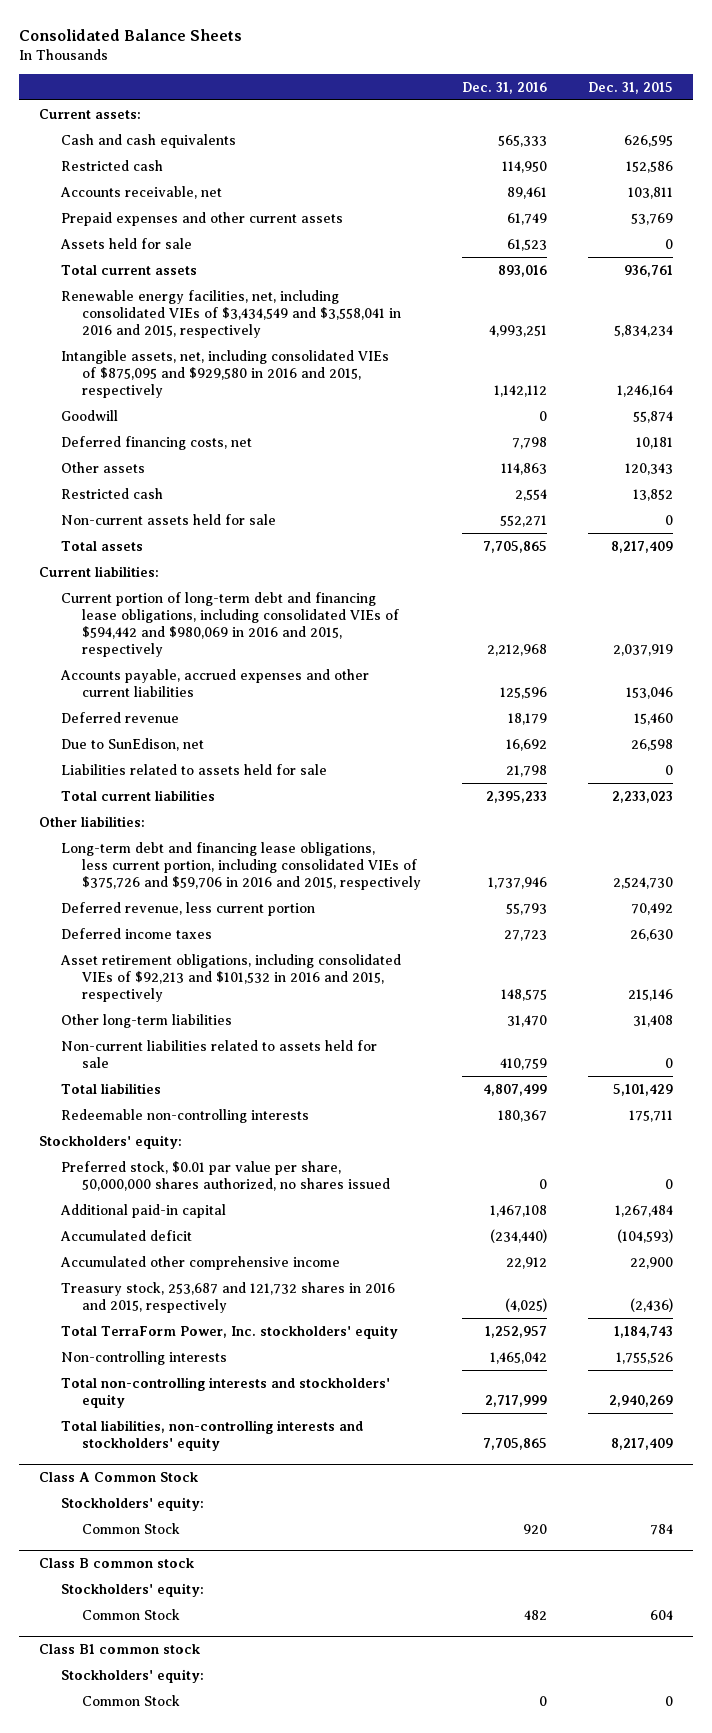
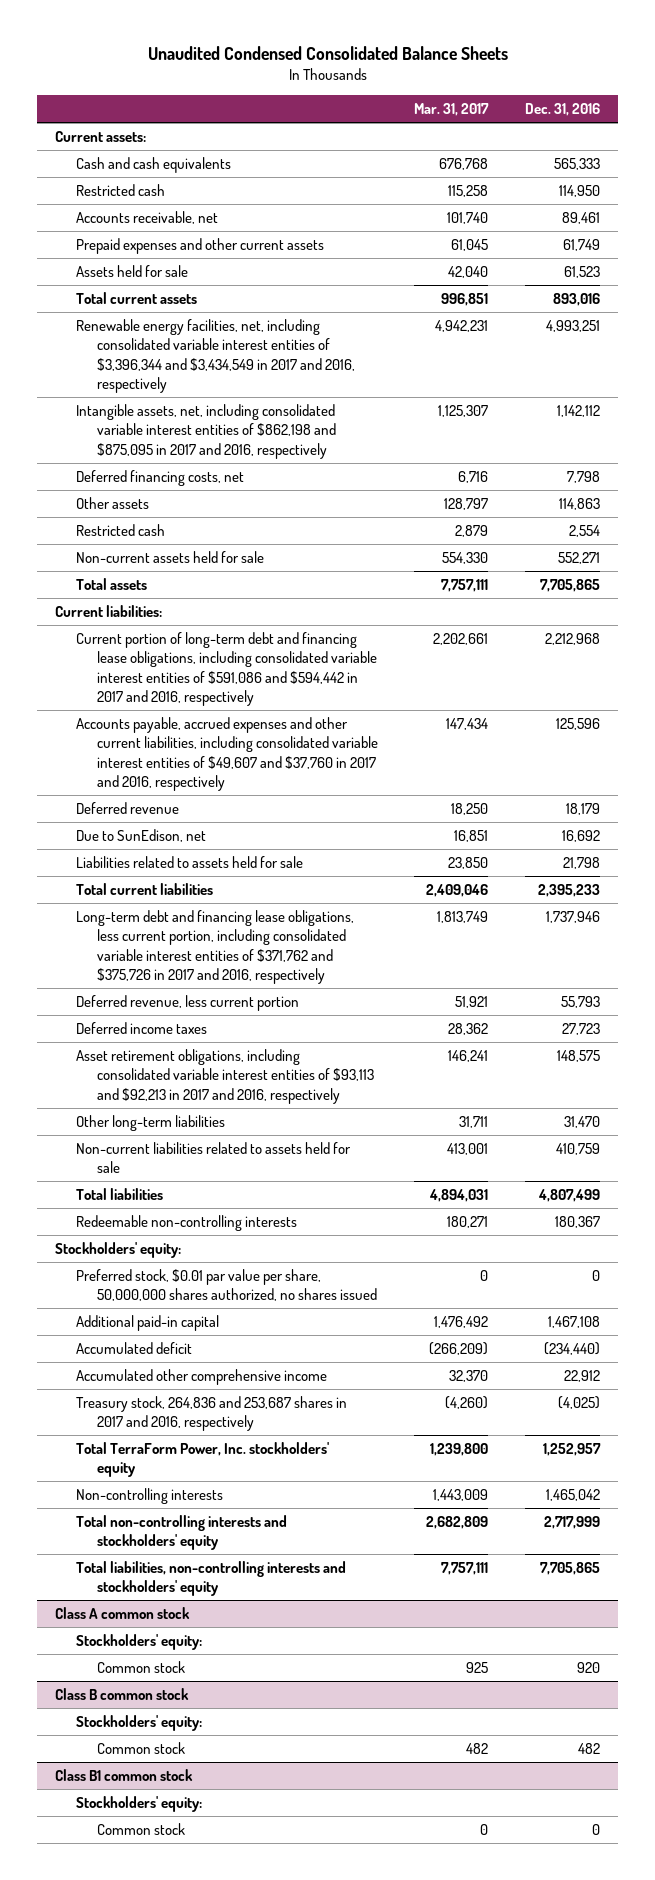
- Consolidated Balance Sheets
+ Unaudited Condensed Consolidated Balance Sheets
- | Dec. 31, 2016 | Dec. 31, 2015
+ | Mar. 31, 2017 | Dec. 31, 2016
- Renewable energy facilities, net, including consolidated VIEs of $3,434,549 and $3,558,041 in 2016 and 2015, respectively | 4,993,251 | 5,834,234
- Intangible assets, net, including consolidated VIEs of $875,095 and $929,580 in 2016 and 2015, respectively | 1,142,112 | 1,246,164
- Goodwill | 0 | 55,874
+ Renewable energy facilities, net, including consolidated variable interest entities of $3,396,344 and $3,434,549 in 2017 and 2016, respectively | 4,942,231 | 4,993,251
+ Intangible assets, net, including consolidated variable interest entities of $862,198 and $875,095 in 2017 and 2016, respectively | 1,125,307 | 1,142,112
- Current portion of long-term debt and financing lease obligations, including consolidated VIEs of $594,442 and $980,069 in 2016 and 2015, respectively | 2,212,968 | 2,037,919
- Accounts payable, accrued expenses and other current liabilities | 125,596 | 153,046
+ Current portion of long-term debt and financing lease obligations, including consolidated variable interest entities of $591,086 and $594,442 in 2017 and 2016, respectively | 2,202,661 | 2,212,968
+ Accounts payable, accrued expenses and other current liabilities, including consolidated variable interest entities of $49,607 and $37,760 in 2017 and 2016, respectively | 147,434 | 125,596
- Other liabilities:
- Long-term debt and financing lease obligations, less current portion, including consolidated VIEs of $375,726 and $59,706 in 2016 and 2015, respectively | 1,737,946 | 2,524,730
+ Long-term debt and financing lease obligations, less current portion, including consolidated variable interest entities of $371,762 and $375,726 in 2017 and 2016, respectively | 1,813,749 | 1,737,946
- Asset retirement obligations, including consolidated VIEs of $92,213 and $101,532 in 2016 and 2015, respectively | 148,575 | 215,146
+ Asset retirement obligations, including consolidated variable interest entities of $93,113 and $92,213 in 2017 and 2016, respectively | 146,241 | 148,575
- Treasury stock, 253,687 and 121,732 shares in 2016 and 2015, respectively | (4,025) | (2,436)
+ Treasury stock, 264,836 and 253,687 shares in 2017 and 2016, respectively | (4,260) | (4,025)
- Class A Common Stock
+ Class A common stock
- Common Stock | 920 | 784
+ Common stock | 925 | 920
@ Class B common stock
- Common Stock | 482 | 604
+ Common stock | 482 | 482
@ Class B1 common stock
- Common Stock | 0 | 0
+ Common stock | 0 | 0

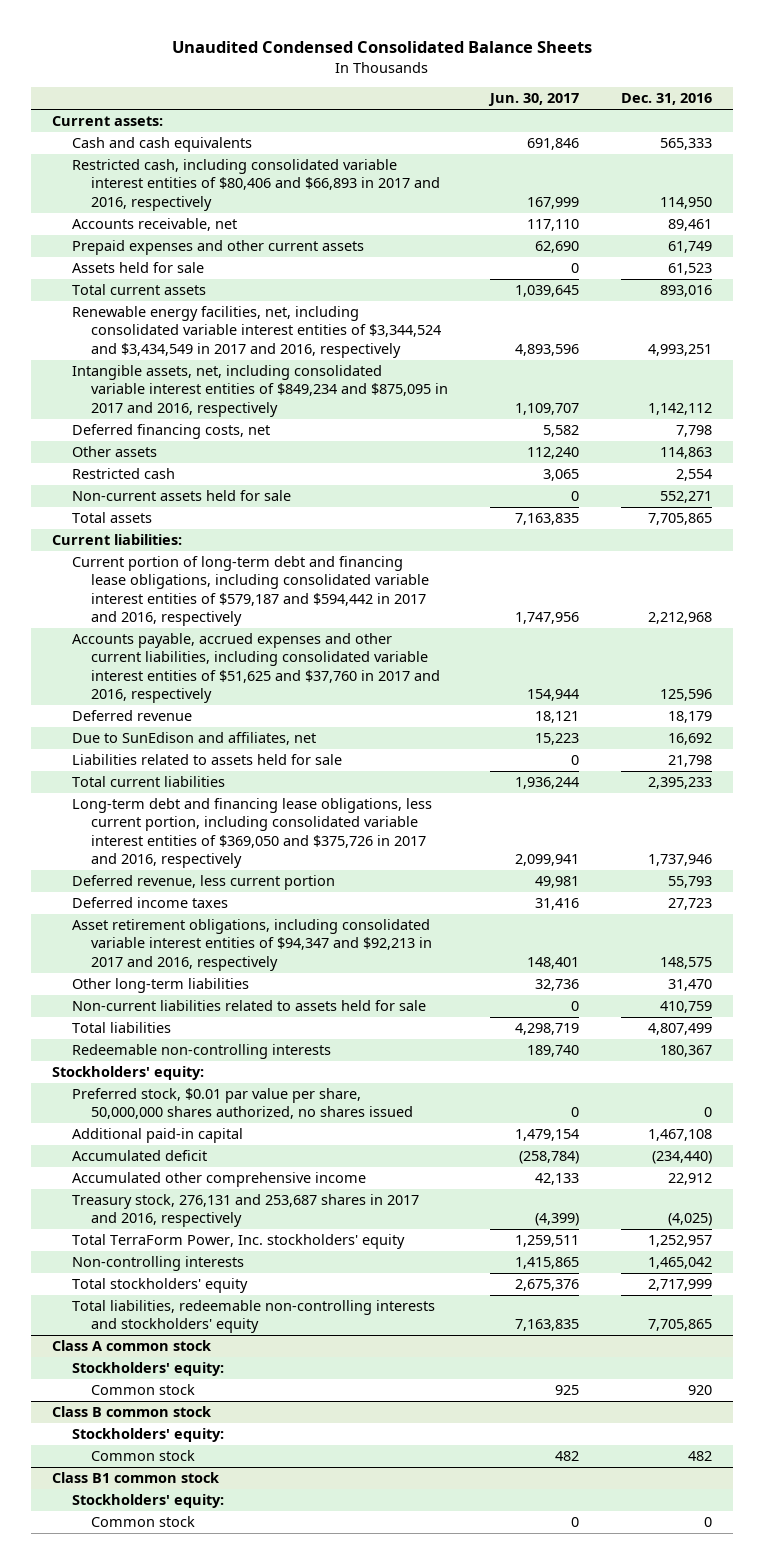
- | Mar. 31, 2017 | Dec. 31, 2016
+ | Jun. 30, 2017 | Dec. 31, 2016
- Restricted cash | 115,258 | 114,950
+ Restricted cash, including consolidated variable interest entities of $80,406 and $66,893 in 2017 and 2016, respectively | 167,999 | 114,950
- Renewable energy facilities, net, including consolidated variable interest entities of $3,396,344 and $3,434,549 in 2017 and 2016, respectively | 4,942,231 | 4,993,251
- Intangible assets, net, including consolidated variable interest entities of $862,198 and $875,095 in 2017 and 2016, respectively | 1,125,307 | 1,142,112
+ Renewable energy facilities, net, including consolidated variable interest entities of $3,344,524 and $3,434,549 in 2017 and 2016, respectively | 4,893,596 | 4,993,251
+ Intangible assets, net, including consolidated variable interest entities of $849,234 and $875,095 in 2017 and 2016, respectively | 1,109,707 | 1,142,112
- Current portion of long-term debt and financing lease obligations, including consolidated variable interest entities of $591,086 and $594,442 in 2017 and 2016, respectively | 2,202,661 | 2,212,968
- Accounts payable, accrued expenses and other current liabilities, including consolidated variable interest entities of $49,607 and $37,760 in 2017 and 2016, respectively | 147,434 | 125,596
+ Current portion of long-term debt and financing lease obligations, including consolidated variable interest entities of $579,187 and $594,442 in 2017 and 2016, respectively | 1,747,956 | 2,212,968
+ Accounts payable, accrued expenses and other current liabilities, including consolidated variable interest entities of $51,625 and $37,760 in 2017 and 2016, respectively | 154,944 | 125,596
- Due to SunEdison, net | 16,851 | 16,692
+ Due to SunEdison and affiliates, net | 15,223 | 16,692
- Long-term debt and financing lease obligations, less current portion, including consolidated variable interest entities of $371,762 and $375,726 in 2017 and 2016, respectively | 1,813,749 | 1,737,946
+ Long-term debt and financing lease obligations, less current portion, including consolidated variable interest entities of $369,050 and $375,726 in 2017 and 2016, respectively | 2,099,941 | 1,737,946
- Asset retirement obligations, including consolidated variable interest entities of $93,113 and $92,213 in 2017 and 2016, respectively | 146,241 | 148,575
+ Asset retirement obligations, including consolidated variable interest entities of $94,347 and $92,213 in 2017 and 2016, respectively | 148,401 | 148,575
- Treasury stock, 264,836 and 253,687 shares in 2017 and 2016, respectively | (4,260) | (4,025)
+ Treasury stock, 276,131 and 253,687 shares in 2017 and 2016, respectively | (4,399) | (4,025)
- Total non-controlling interests and stockholders' equity | 2,682,809 | 2,717,999
- Total liabilities, non-controlling interests and stockholders' equity | 7,757,111 | 7,705,865
+ Total stockholders' equity | 2,675,376 | 2,717,999
+ Total liabilities, redeemable non-controlling interests and stockholders' equity | 7,163,835 | 7,705,865

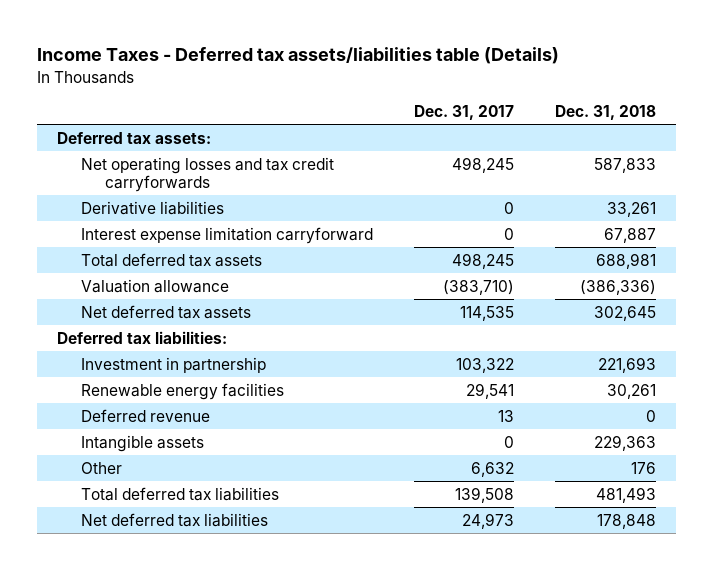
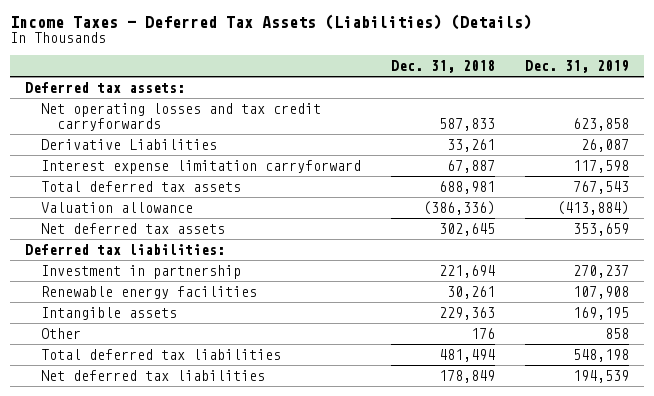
- Income Taxes - Deferred tax assets/liabilities table (Details)
+ Income Taxes - Deferred Tax Assets (Liabilities) (Details)
- | Dec. 31, 2017 | Dec. 31, 2018
+ | Dec. 31, 2018 | Dec. 31, 2019
- Derivative liabilities | 0 | 33,261
+ Derivative Liabilities | 33,261 | 26,087
- Investment in partnership | 103,322 | 221,693
+ Investment in partnership | 221,694 | 270,237
- Deferred revenue | 13 | 0
- Total deferred tax liabilities | 139,508 | 481,493
- Net deferred tax liabilities | 24,973 | 178,848
+ Total deferred tax liabilities | 481,494 | 548,198
+ Net deferred tax liabilities | 178,849 | 194,539

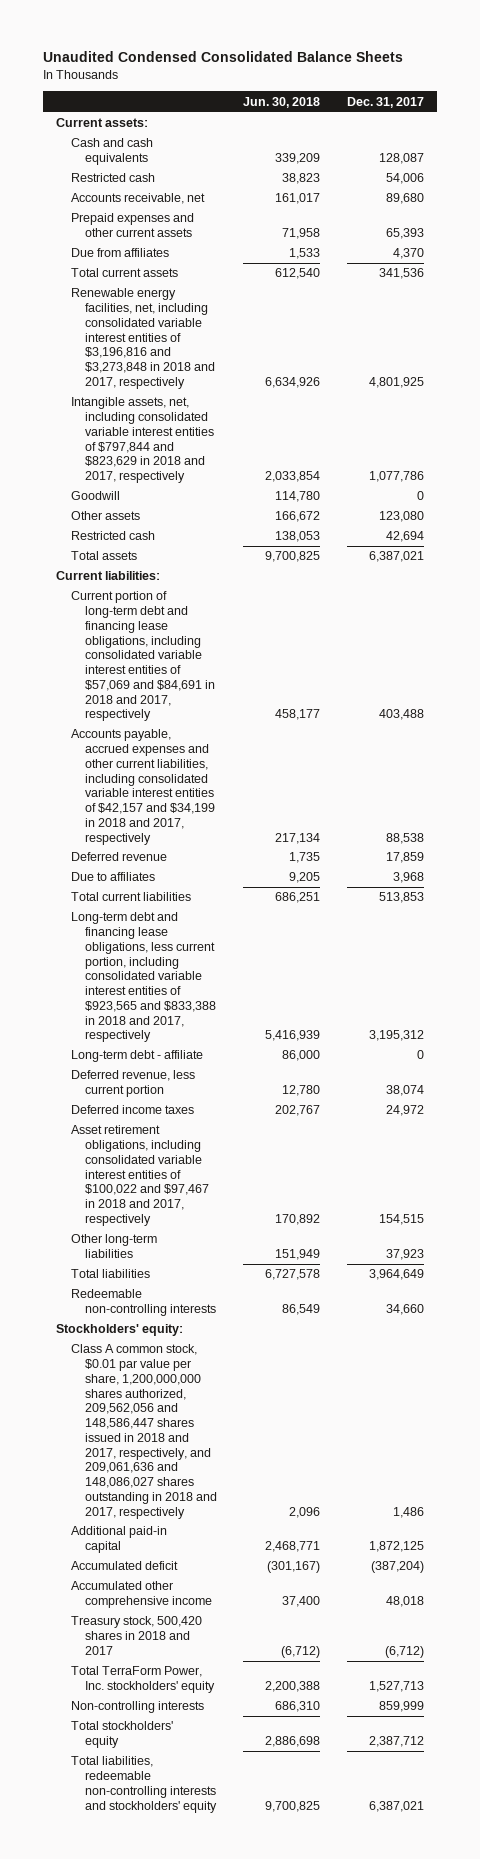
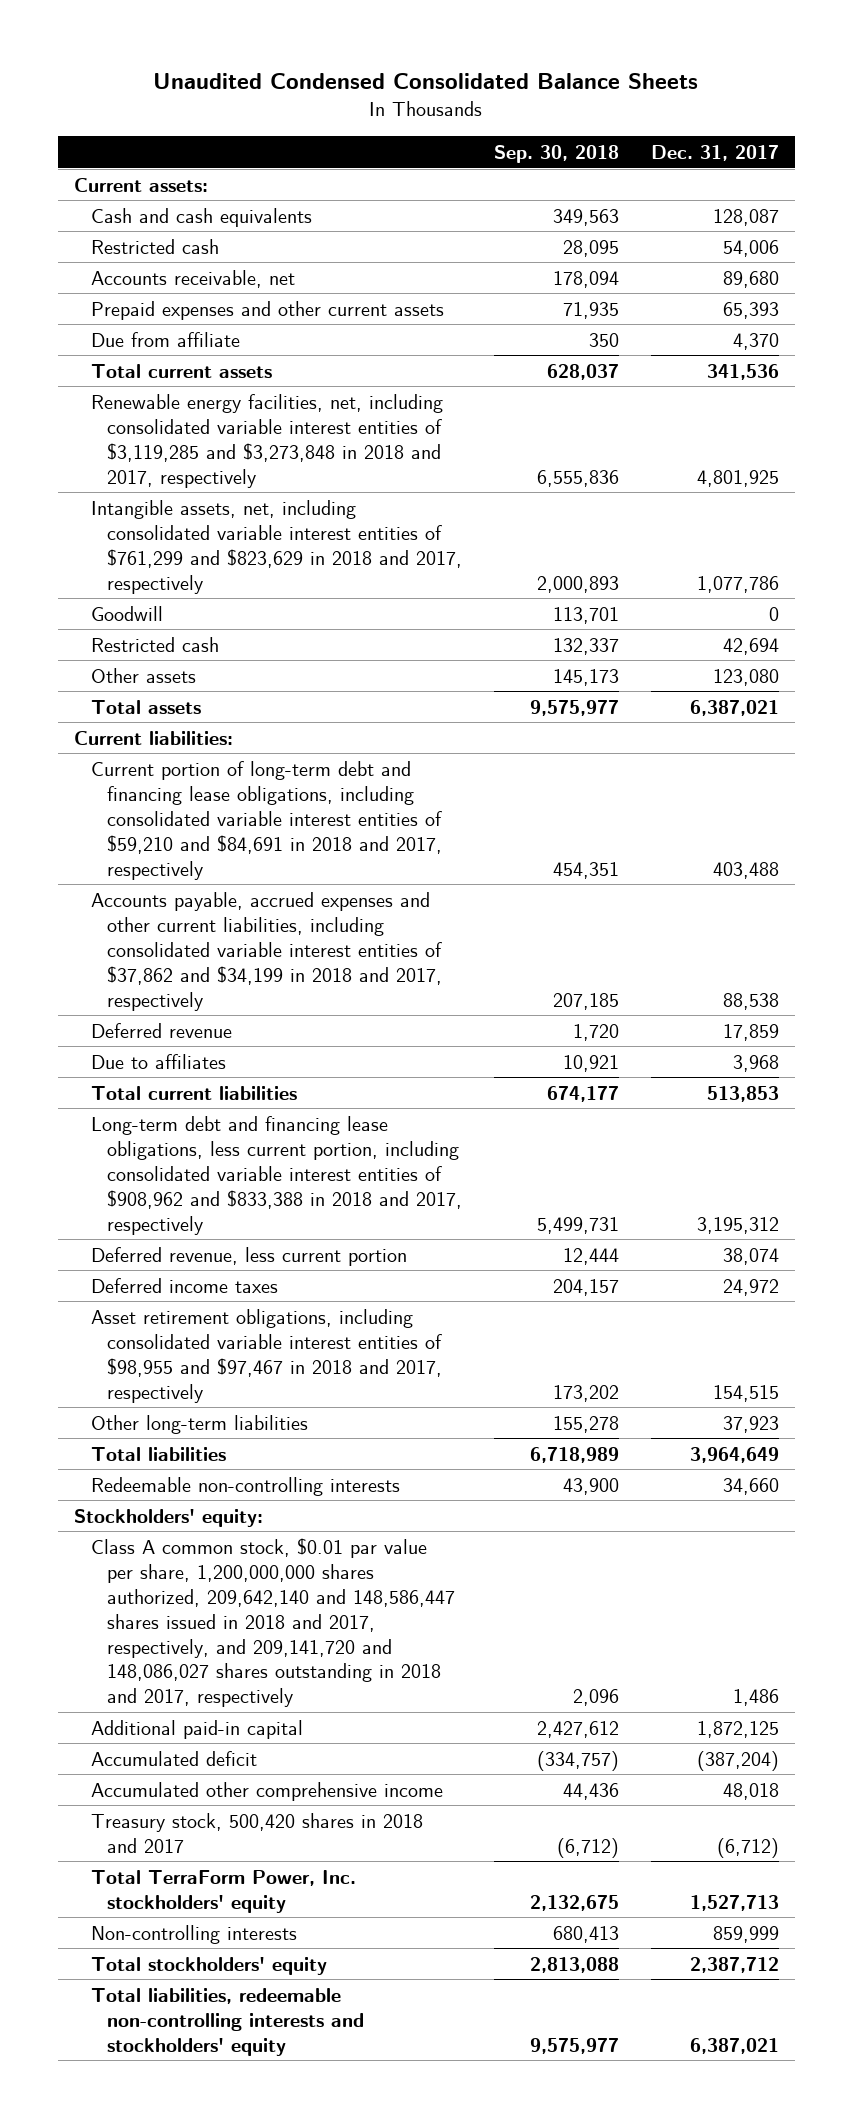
- | Jun. 30, 2018 | Dec. 31, 2017
+ | Sep. 30, 2018 | Dec. 31, 2017
- Due from affiliates | 1,533 | 4,370
+ Due from affiliate | 350 | 4,370
- Renewable energy facilities, net, including consolidated variable interest entities of $3,196,816 and $3,273,848 in 2018 and 2017, respectively | 6,634,926 | 4,801,925
- Intangible assets, net, including consolidated variable interest entities of $797,844 and $823,629 in 2018 and 2017, respectively | 2,033,854 | 1,077,786
+ Renewable energy facilities, net, including consolidated variable interest entities of $3,119,285 and $3,273,848 in 2018 and 2017, respectively | 6,555,836 | 4,801,925
+ Intangible assets, net, including consolidated variable interest entities of $761,299 and $823,629 in 2018 and 2017, respectively | 2,000,893 | 1,077,786
moved down: Other assets | 145,173 | 123,080
- Current portion of long-term debt and financing lease obligations, including consolidated variable interest entities of $57,069 and $84,691 in 2018 and 2017, respectively | 458,177 | 403,488
- Accounts payable, accrued expenses and other current liabilities, including consolidated variable interest entities of $42,157 and $34,199 in 2018 and 2017, respectively | 217,134 | 88,538
+ Current portion of long-term debt and financing lease obligations, including consolidated variable interest entities of $59,210 and $84,691 in 2018 and 2017, respectively | 454,351 | 403,488
+ Accounts payable, accrued expenses and other current liabilities, including consolidated variable interest entities of $37,862 and $34,199 in 2018 and 2017, respectively | 207,185 | 88,538
- Long-term debt and financing lease obligations, less current portion, including consolidated variable interest entities of $923,565 and $833,388 in 2018 and 2017, respectively | 5,416,939 | 3,195,312
- Long-term debt - affiliate | 86,000 | 0
+ Long-term debt and financing lease obligations, less current portion, including consolidated variable interest entities of $908,962 and $833,388 in 2018 and 2017, respectively | 5,499,731 | 3,195,312
- Asset retirement obligations, including consolidated variable interest entities of $100,022 and $97,467 in 2018 and 2017, respectively | 170,892 | 154,515
+ Asset retirement obligations, including consolidated variable interest entities of $98,955 and $97,467 in 2018 and 2017, respectively | 173,202 | 154,515
- Class A common stock, $0.01 par value per share, 1,200,000,000 shares authorized, 209,562,056 and 148,586,447 shares issued in 2018 and 2017, respectively, and 209,061,636 and 148,086,027 shares outstanding in 2018 and 2017, respectively | 2,096 | 1,486
+ Class A common stock, $0.01 par value per share, 1,200,000,000 shares authorized, 209,642,140 and 148,586,447 shares issued in 2018 and 2017, respectively, and 209,141,720 and 148,086,027 shares outstanding in 2018 and 2017, respectively | 2,096 | 1,486

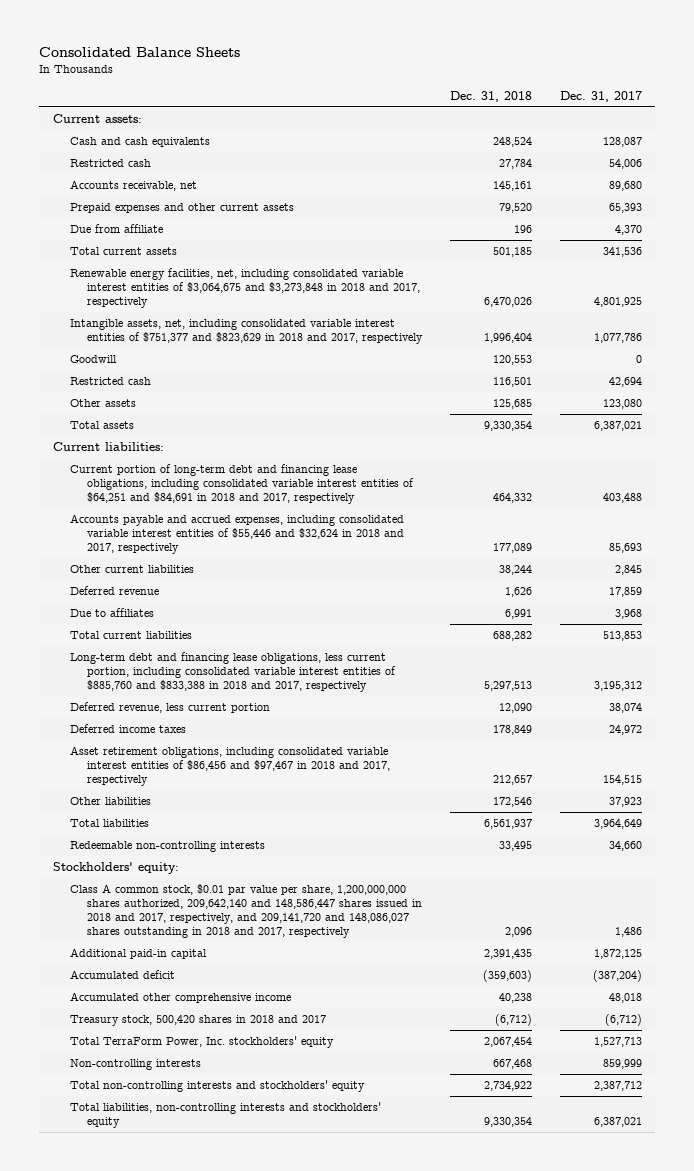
- Unaudited Condensed Consolidated Balance Sheets
+ Consolidated Balance Sheets
- | Sep. 30, 2018 | Dec. 31, 2017
+ | Dec. 31, 2018 | Dec. 31, 2017
- Renewable energy facilities, net, including consolidated variable interest entities of $3,119,285 and $3,273,848 in 2018 and 2017, respectively | 6,555,836 | 4,801,925
- Intangible assets, net, including consolidated variable interest entities of $761,299 and $823,629 in 2018 and 2017, respectively | 2,000,893 | 1,077,786
+ Renewable energy facilities, net, including consolidated variable interest entities of $3,064,675 and $3,273,848 in 2018 and 2017, respectively | 6,470,026 | 4,801,925
+ Intangible assets, net, including consolidated variable interest entities of $751,377 and $823,629 in 2018 and 2017, respectively | 1,996,404 | 1,077,786
- Current portion of long-term debt and financing lease obligations, including consolidated variable interest entities of $59,210 and $84,691 in 2018 and 2017, respectively | 454,351 | 403,488
- Accounts payable, accrued expenses and other current liabilities, including consolidated variable interest entities of $37,862 and $34,199 in 2018 and 2017, respectively | 207,185 | 88,538
+ Current portion of long-term debt and financing lease obligations, including consolidated variable interest entities of $64,251 and $84,691 in 2018 and 2017, respectively | 464,332 | 403,488
+ Accounts payable and accrued expenses, including consolidated variable interest entities of $55,446 and $32,624 in 2018 and 2017, respectively | 177,089 | 85,693
+ Other current liabilities | 38,244 | 2,845
- Long-term debt and financing lease obligations, less current portion, including consolidated variable interest entities of $908,962 and $833,388 in 2018 and 2017, respectively | 5,499,731 | 3,195,312
+ Long-term debt and financing lease obligations, less current portion, including consolidated variable interest entities of $885,760 and $833,388 in 2018 and 2017, respectively | 5,297,513 | 3,195,312
- Asset retirement obligations, including consolidated variable interest entities of $98,955 and $97,467 in 2018 and 2017, respectively | 173,202 | 154,515
- Other long-term liabilities | 155,278 | 37,923
+ Asset retirement obligations, including consolidated variable interest entities of $86,456 and $97,467 in 2018 and 2017, respectively | 212,657 | 154,515
+ Other liabilities | 172,546 | 37,923
- Total stockholders' equity | 2,813,088 | 2,387,712
- Total liabilities, redeemable non-controlling interests and stockholders' equity | 9,575,977 | 6,387,021
+ Total non-controlling interests and stockholders' equity | 2,734,922 | 2,387,712
+ Total liabilities, non-controlling interests and stockholders' equity | 9,330,354 | 6,387,021

